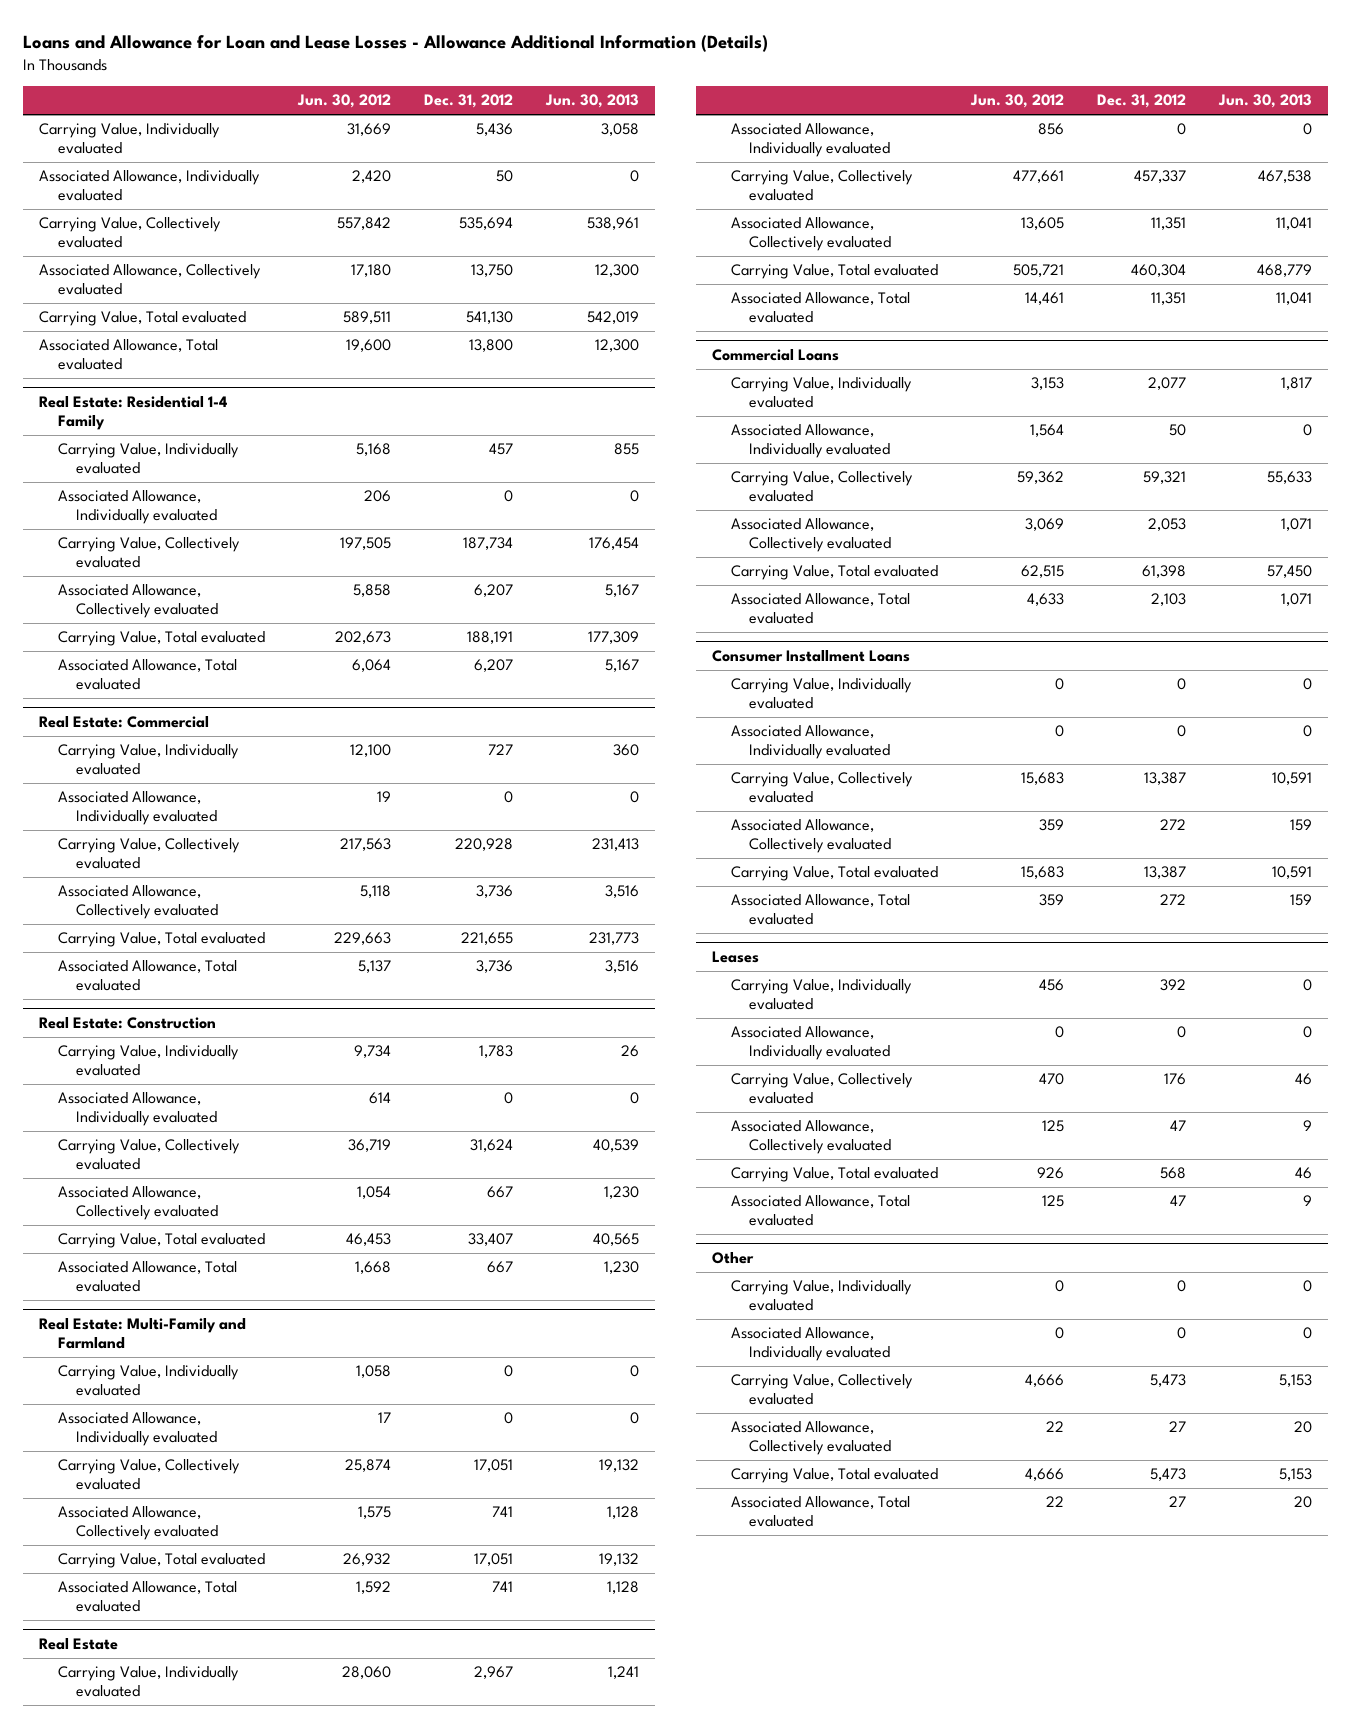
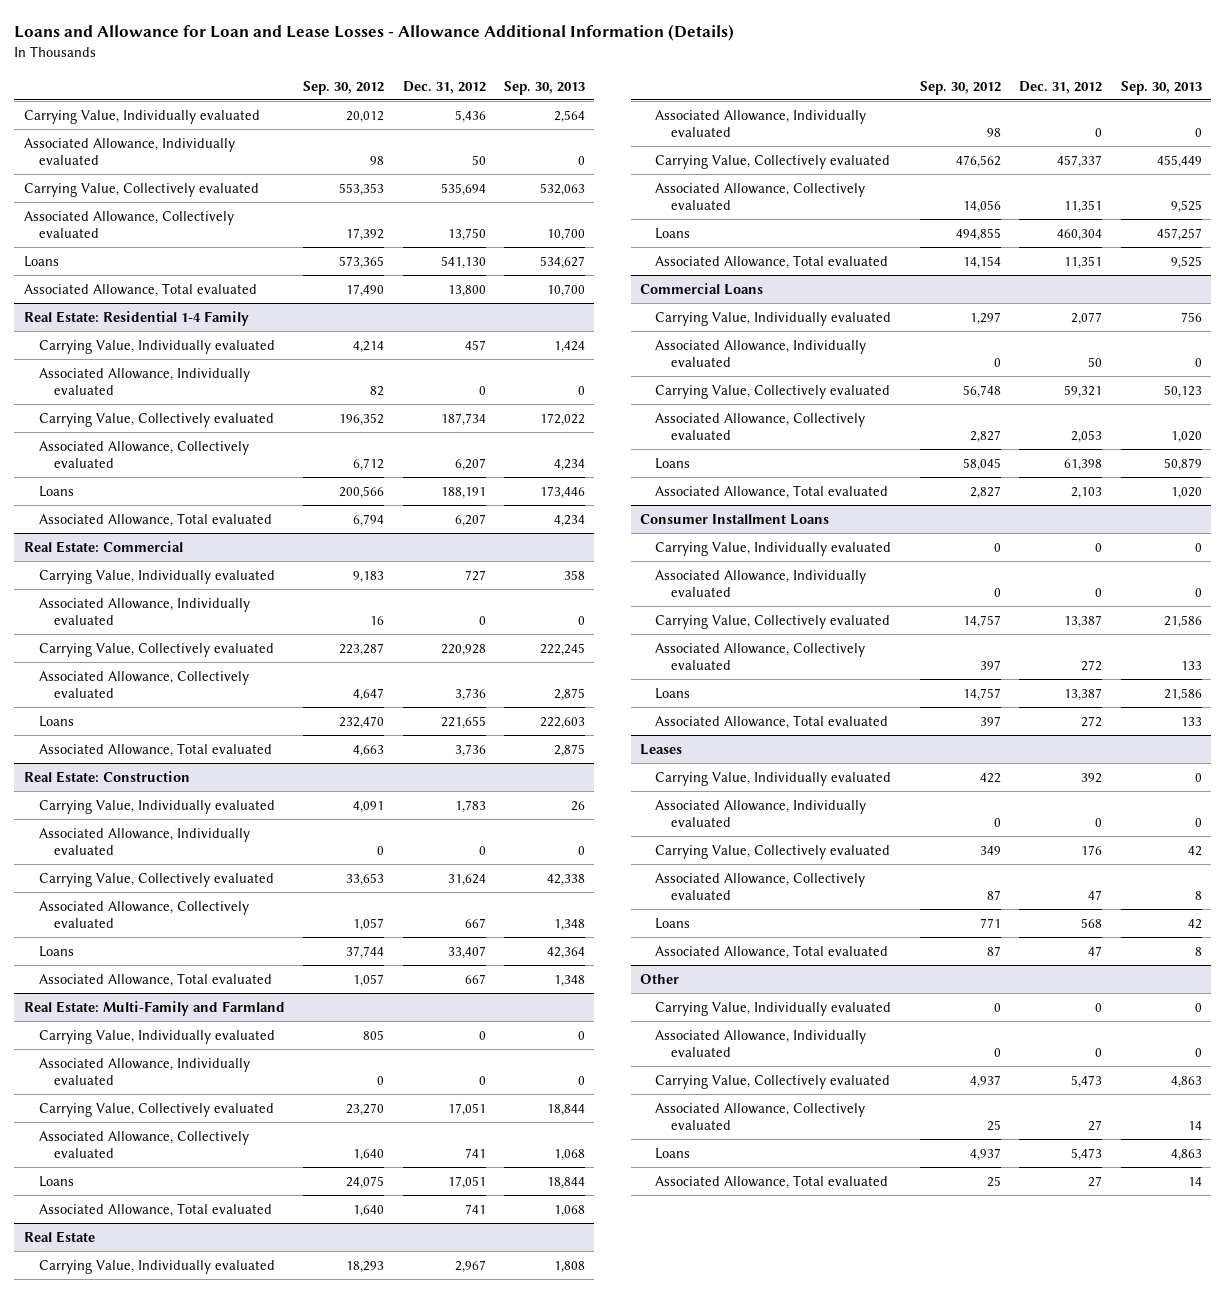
- | Jun. 30, 2012 | Dec. 31, 2012 | Jun. 30, 2013
+ | Sep. 30, 2012 | Dec. 31, 2012 | Sep. 30, 2013
- Carrying Value, Total evaluated | 589,511 | 541,130 | 542,019
+ Loans | 573,365 | 541,130 | 534,627
@ Real Estate: Residential 1-4 Family
- Carrying Value, Total evaluated | 202,673 | 188,191 | 177,309
+ Loans | 200,566 | 188,191 | 173,446
@ Real Estate: Commercial
- Carrying Value, Total evaluated | 229,663 | 221,655 | 231,773
+ Loans | 232,470 | 221,655 | 222,603
@ Real Estate: Construction
- Carrying Value, Total evaluated | 46,453 | 33,407 | 40,565
+ Loans | 37,744 | 33,407 | 42,364
@ Real Estate: Multi-Family and Farmland
- Carrying Value, Total evaluated | 26,932 | 17,051 | 19,132
+ Loans | 24,075 | 17,051 | 18,844
@ Real Estate
- Carrying Value, Total evaluated | 505,721 | 460,304 | 468,779
+ Loans | 494,855 | 460,304 | 457,257
@ Commercial Loans
- Carrying Value, Total evaluated | 62,515 | 61,398 | 57,450
+ Loans | 58,045 | 61,398 | 50,879
@ Consumer Installment Loans
- Carrying Value, Total evaluated | 15,683 | 13,387 | 10,591
+ Loans | 14,757 | 13,387 | 21,586
@ Leases
- Carrying Value, Total evaluated | 926 | 568 | 46
+ Loans | 771 | 568 | 42
@ Other
- Carrying Value, Total evaluated | 4,666 | 5,473 | 5,153
+ Loans | 4,937 | 5,473 | 4,863

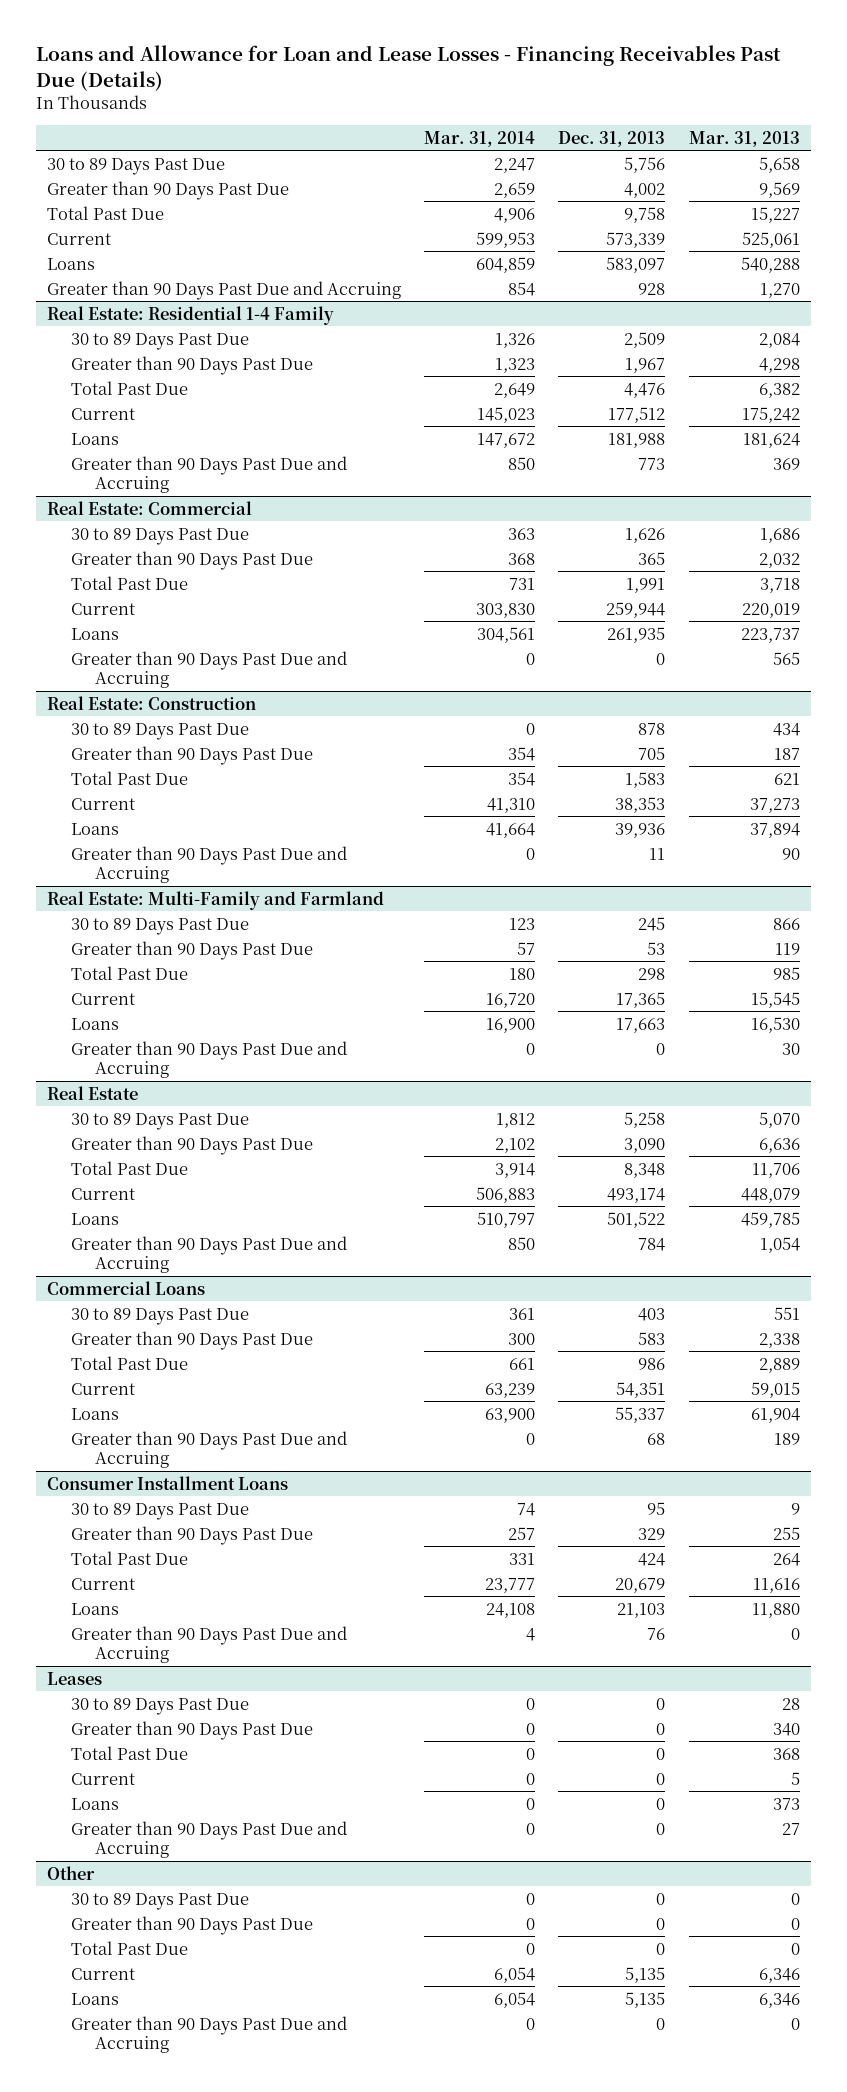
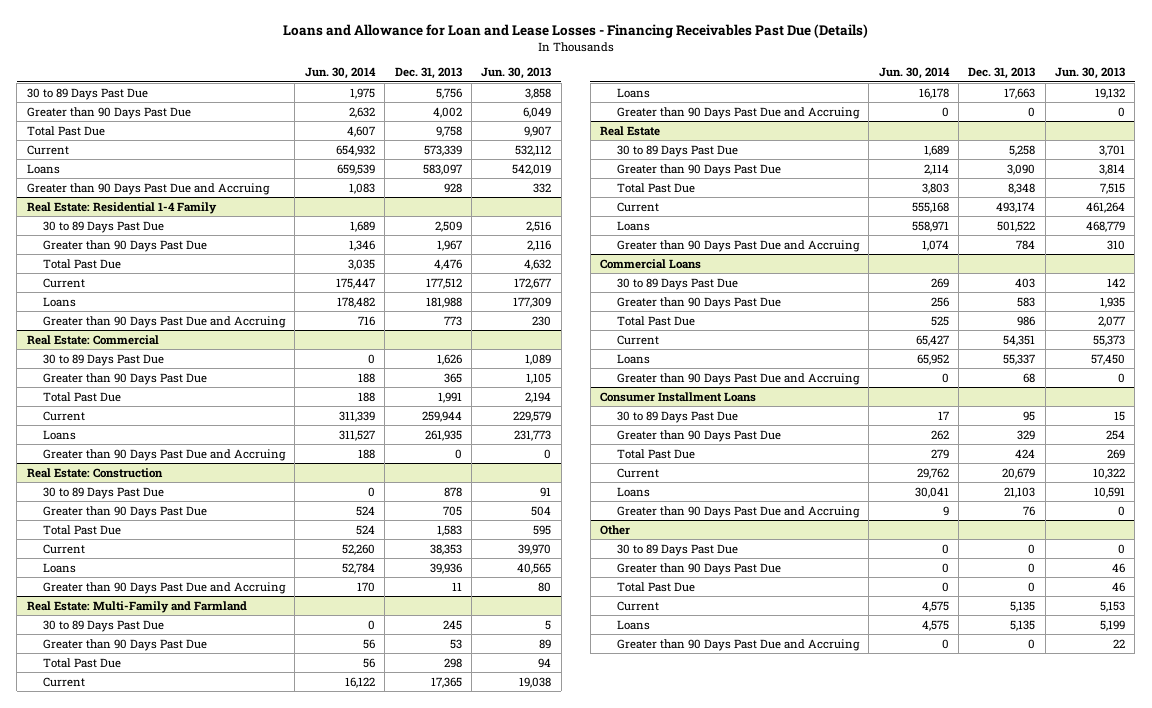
- | Mar. 31, 2014 | Dec. 31, 2013 | Mar. 31, 2013
+ | Jun. 30, 2014 | Dec. 31, 2013 | Jun. 30, 2013
- Leases
- 30 to 89 Days Past Due | 0 | 0 | 28
- Greater than 90 Days Past Due | 0 | 0 | 340
- Total Past Due | 0 | 0 | 368
- Current | 0 | 0 | 5
- Loans | 0 | 0 | 373
- Greater than 90 Days Past Due and Accruing | 0 | 0 | 27

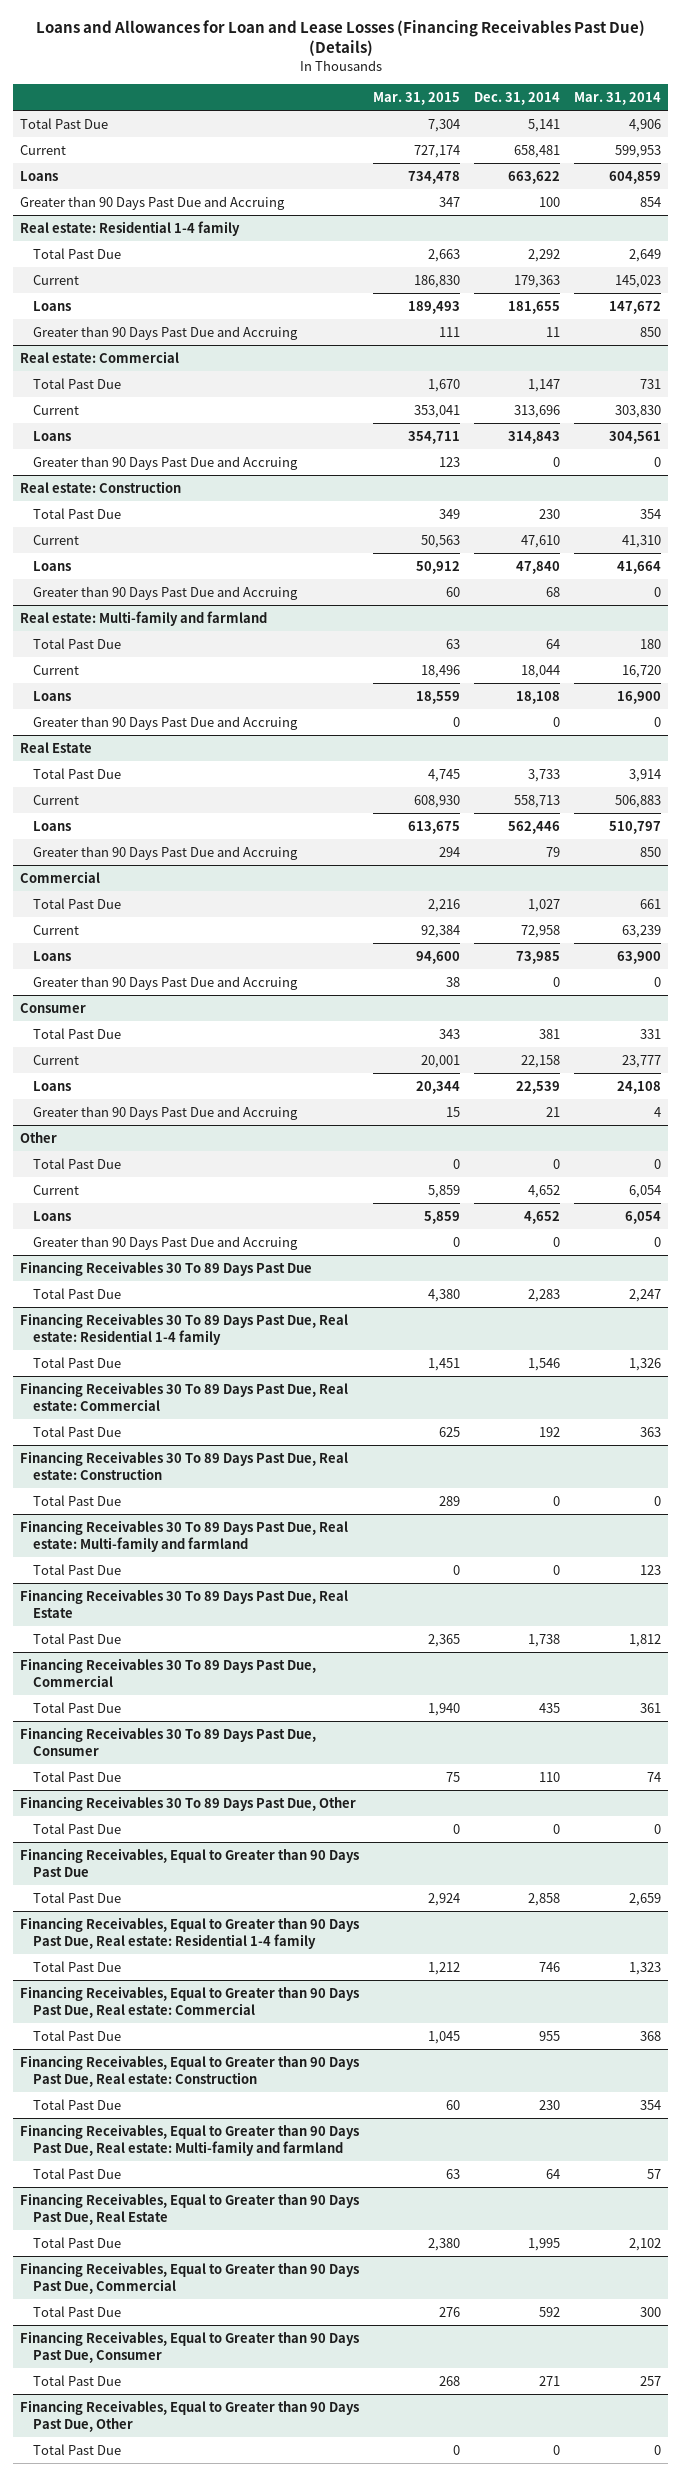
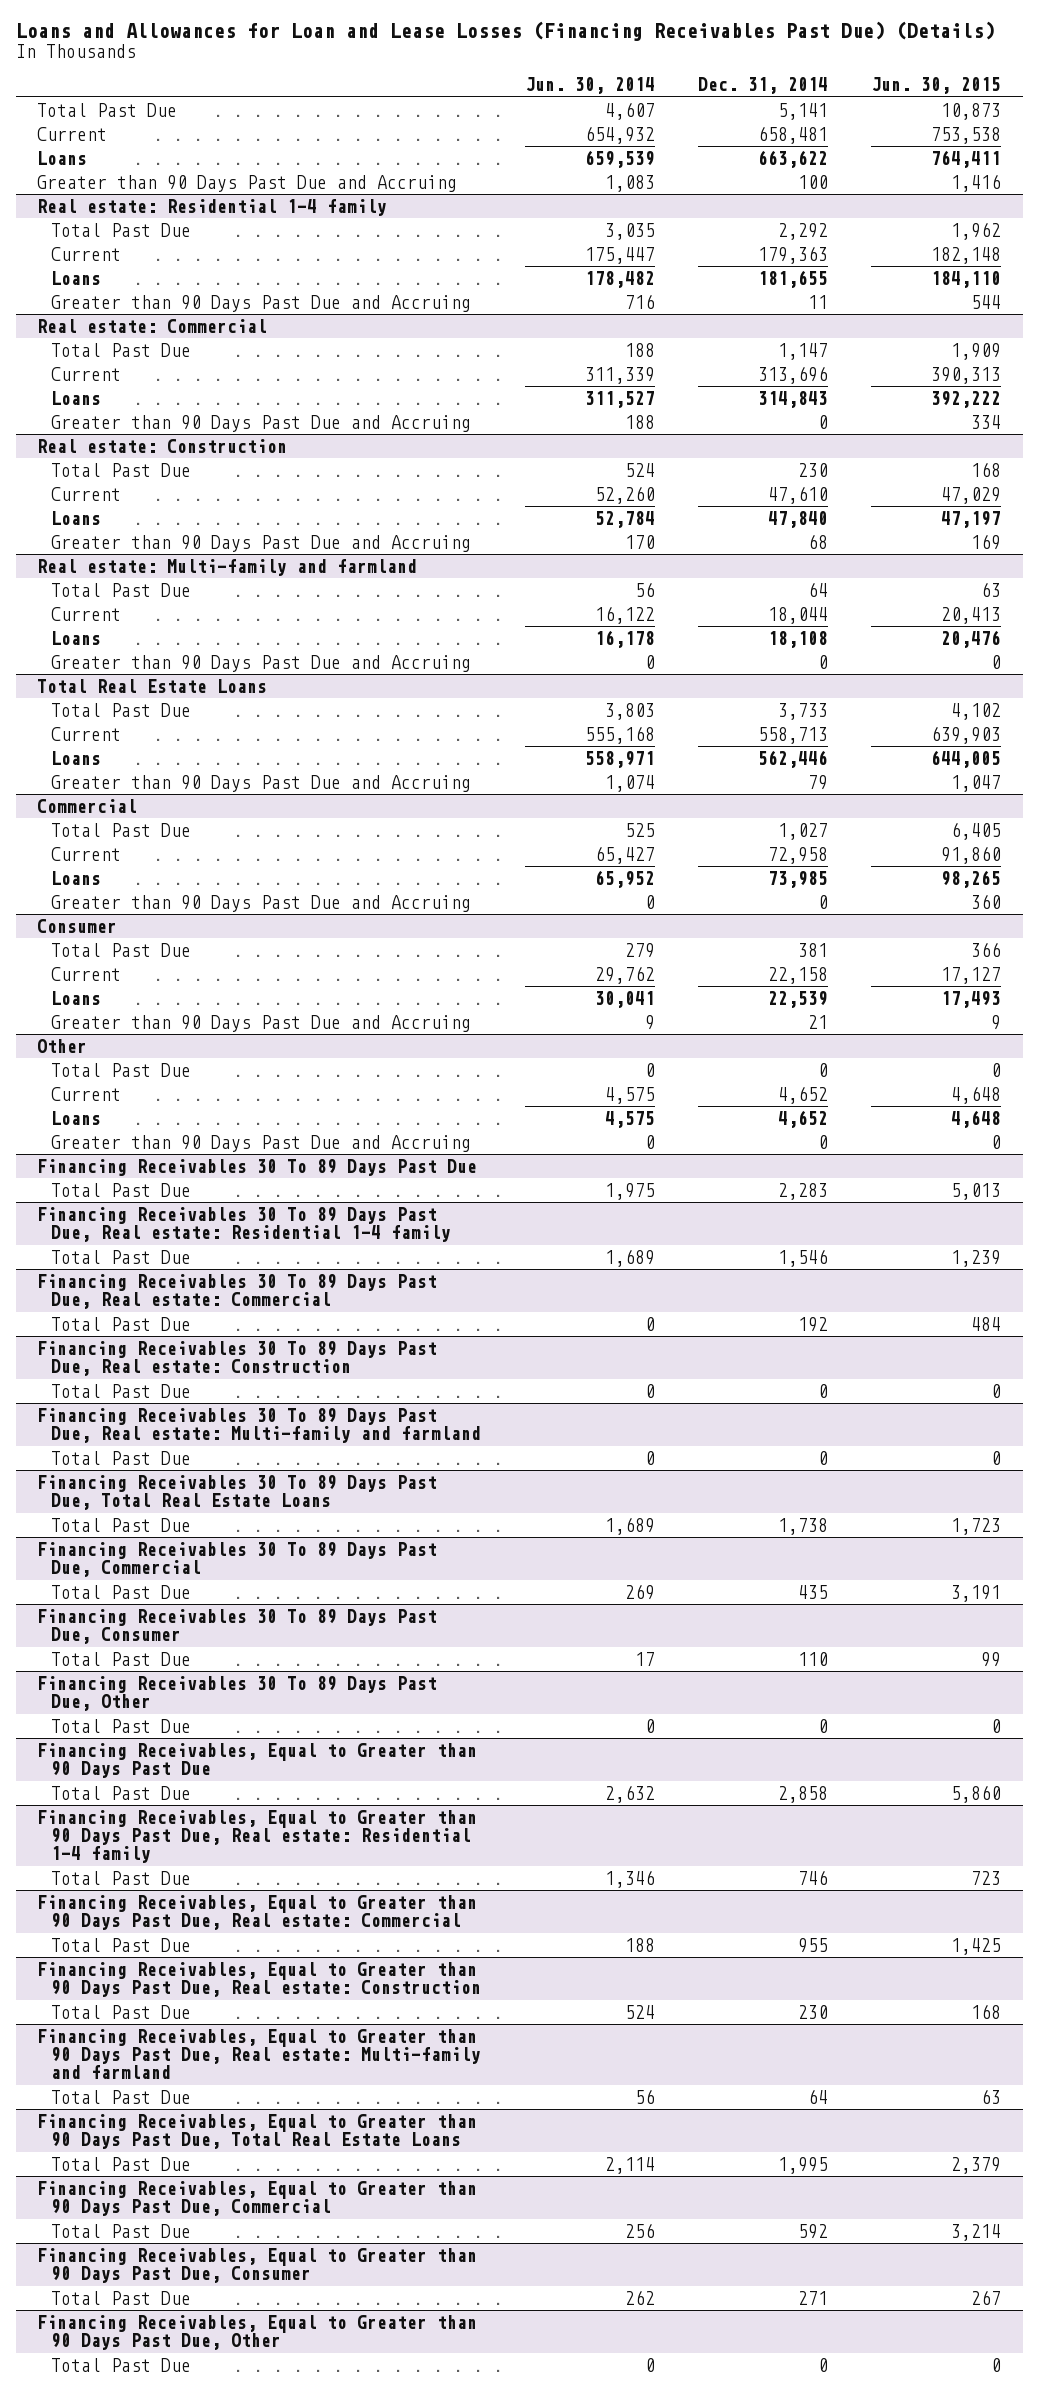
- | Mar. 31, 2015 | Dec. 31, 2014 | Mar. 31, 2014
+ | Jun. 30, 2014 | Dec. 31, 2014 | Jun. 30, 2015
- Real Estate
+ Total Real Estate Loans
- Financing Receivables 30 To 89 Days Past Due, Real Estate
+ Financing Receivables 30 To 89 Days Past Due, Total Real Estate Loans
- Financing Receivables, Equal to Greater than 90 Days Past Due, Real Estate
+ Financing Receivables, Equal to Greater than 90 Days Past Due, Total Real Estate Loans

